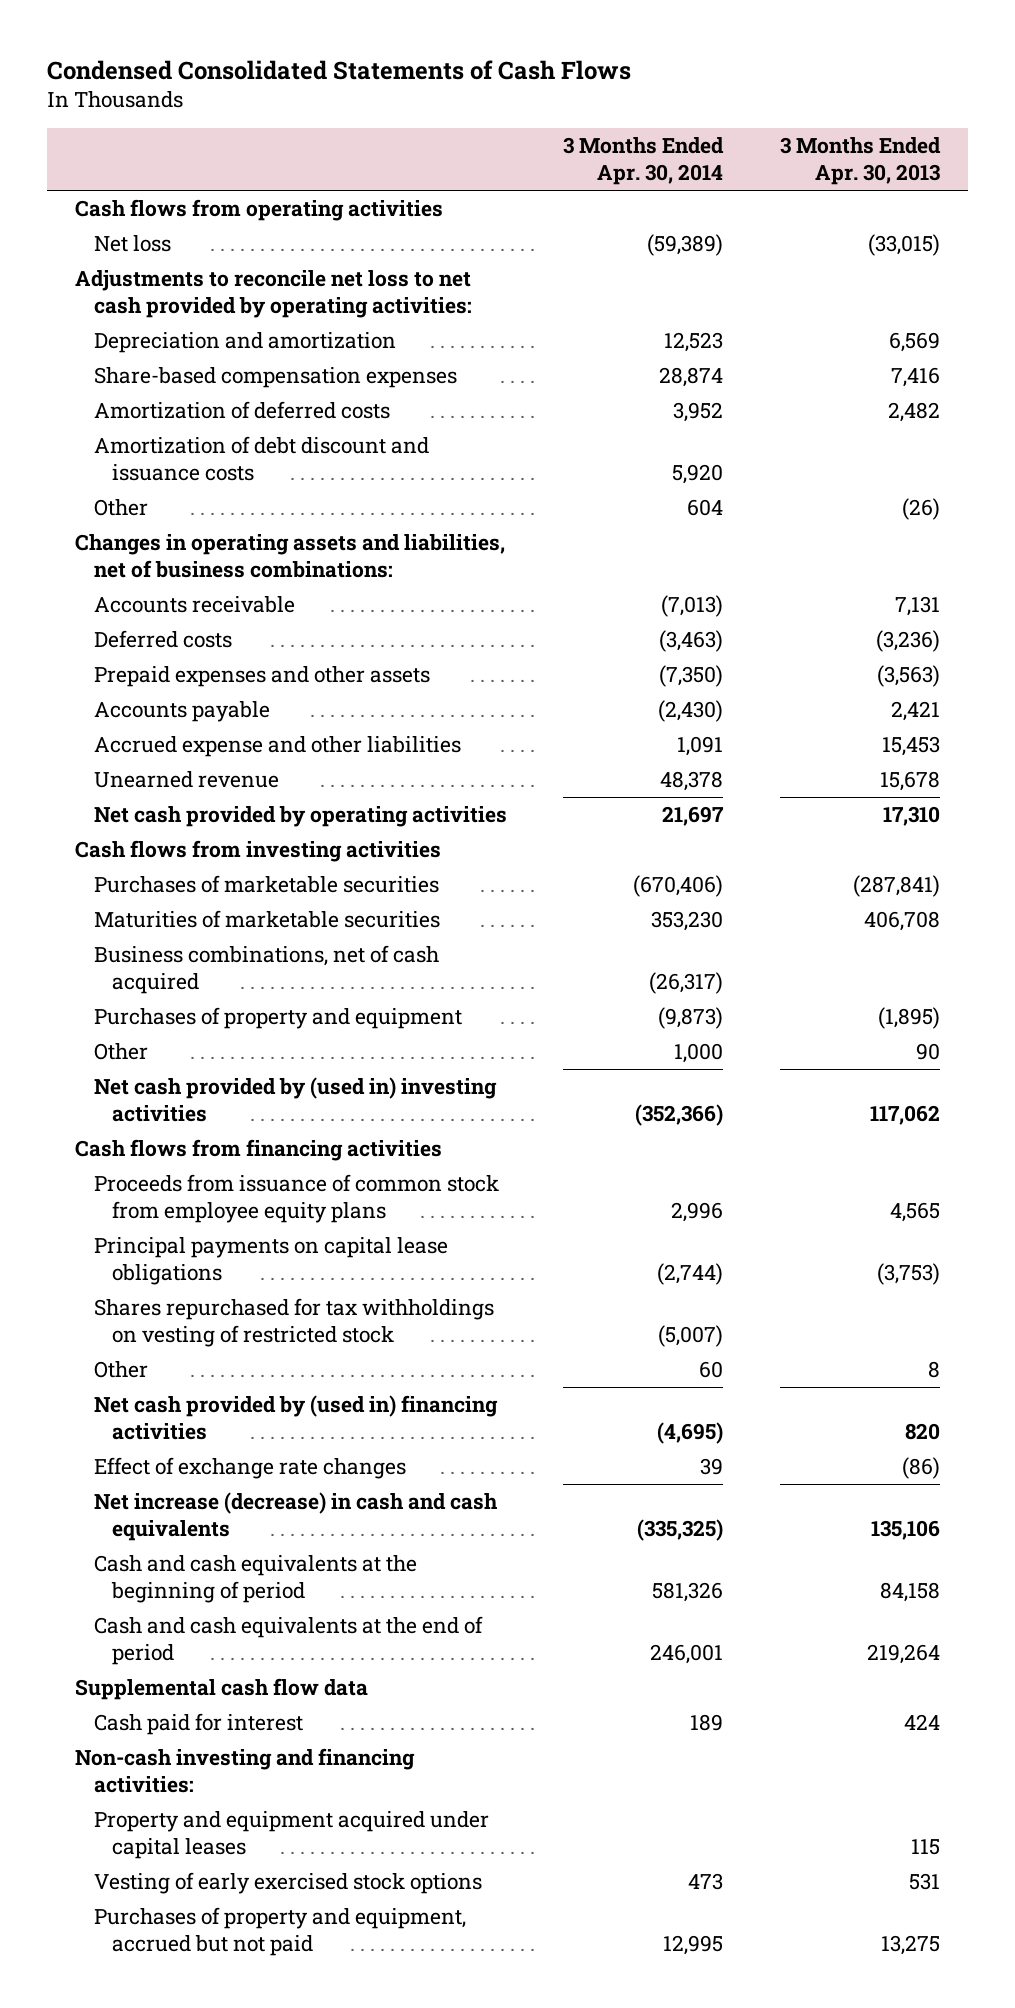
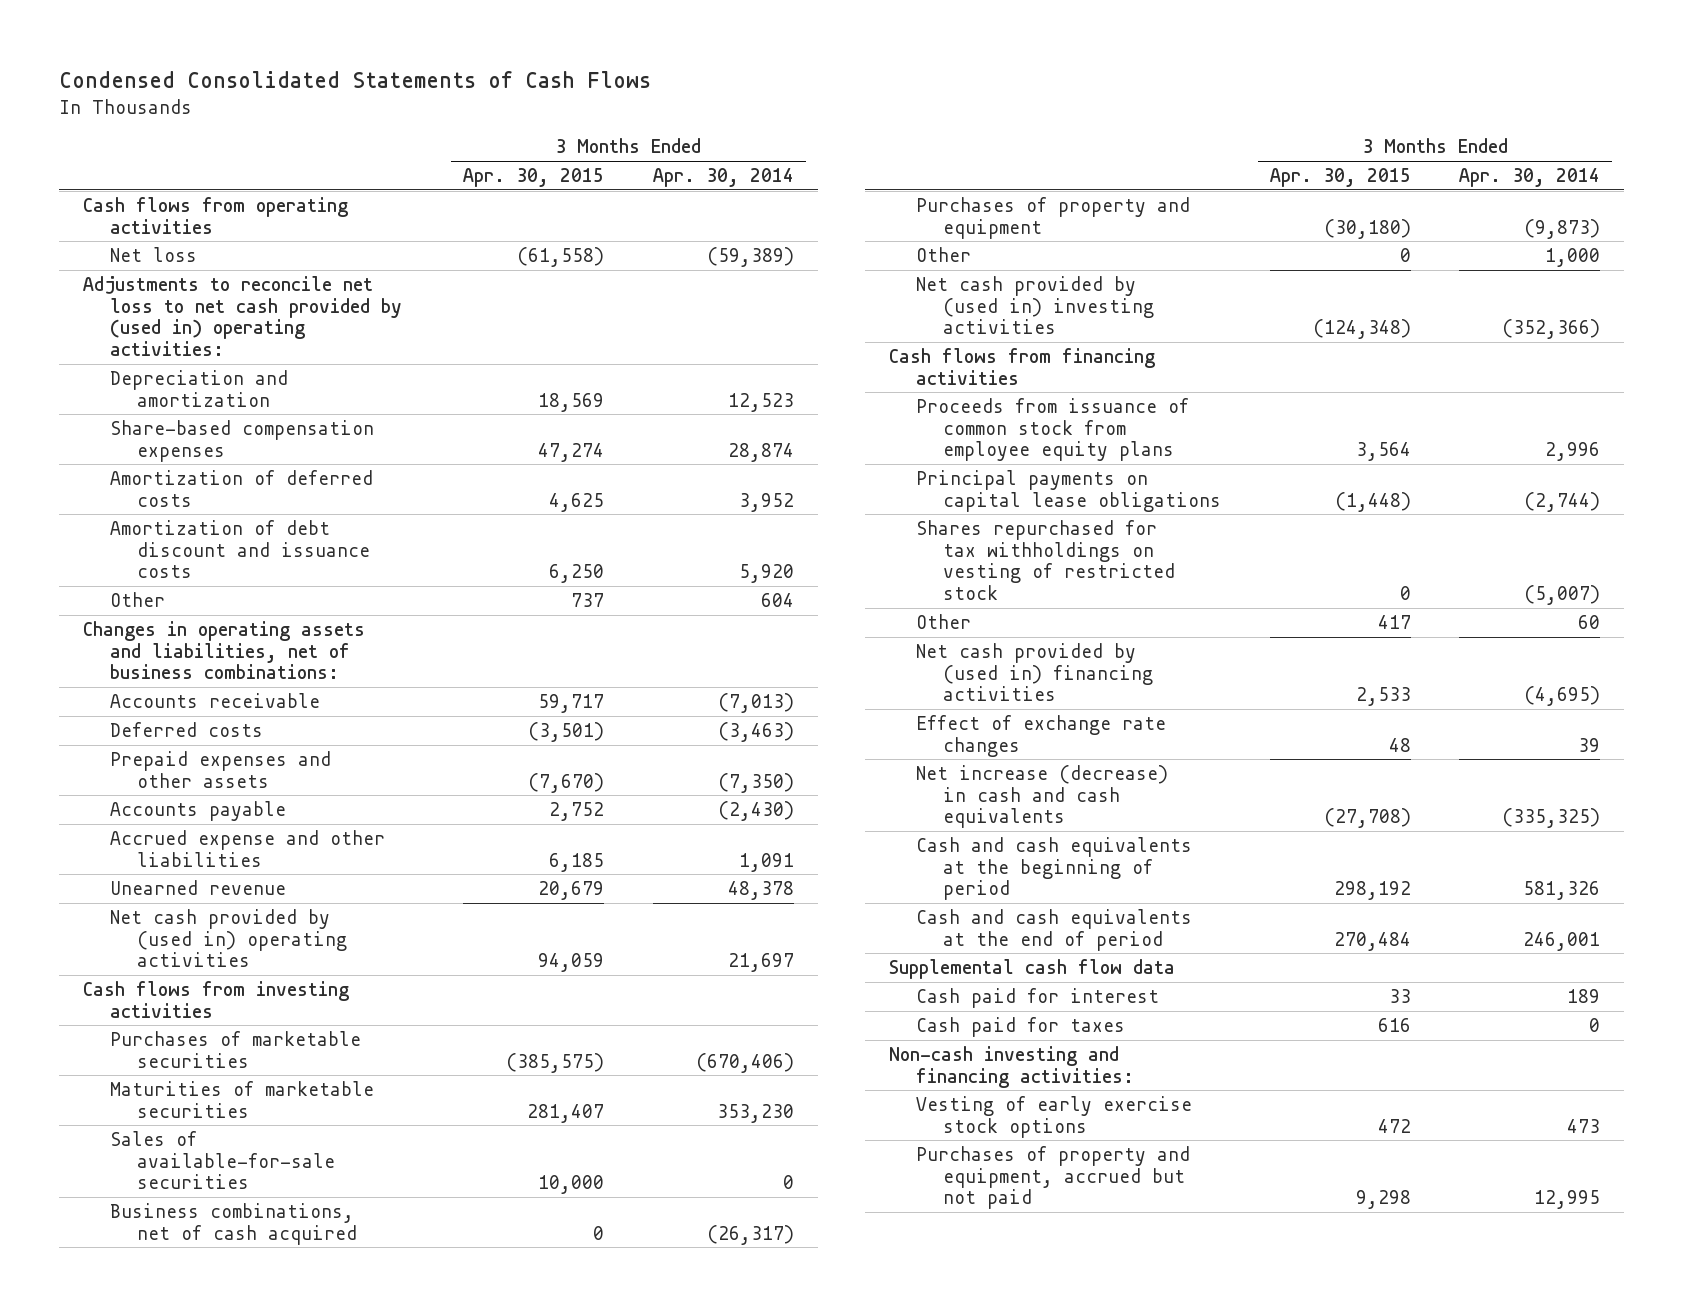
- | 3 Months Ended Apr. 30, 2014 | 3 Months Ended Apr. 30, 2013
+ | 3 Months Ended Apr. 30, 2015 | 3 Months Ended Apr. 30, 2014
- Adjustments to reconcile net loss to net cash provided by operating activities:
+ Adjustments to reconcile net loss to net cash provided by (used in) operating activities:
- Net cash provided by operating activities | 21,697 | 17,310
+ Net cash provided by (used in) operating activities | 94,059 | 21,697
+ Sales of available-for-sale securities | 10,000 | 0
+ Cash paid for taxes | 616 | 0
- Property and equipment acquired under capital leases | | 115
- Vesting of early exercised stock options | 473 | 531
+ Vesting of early exercise stock options | 472 | 473

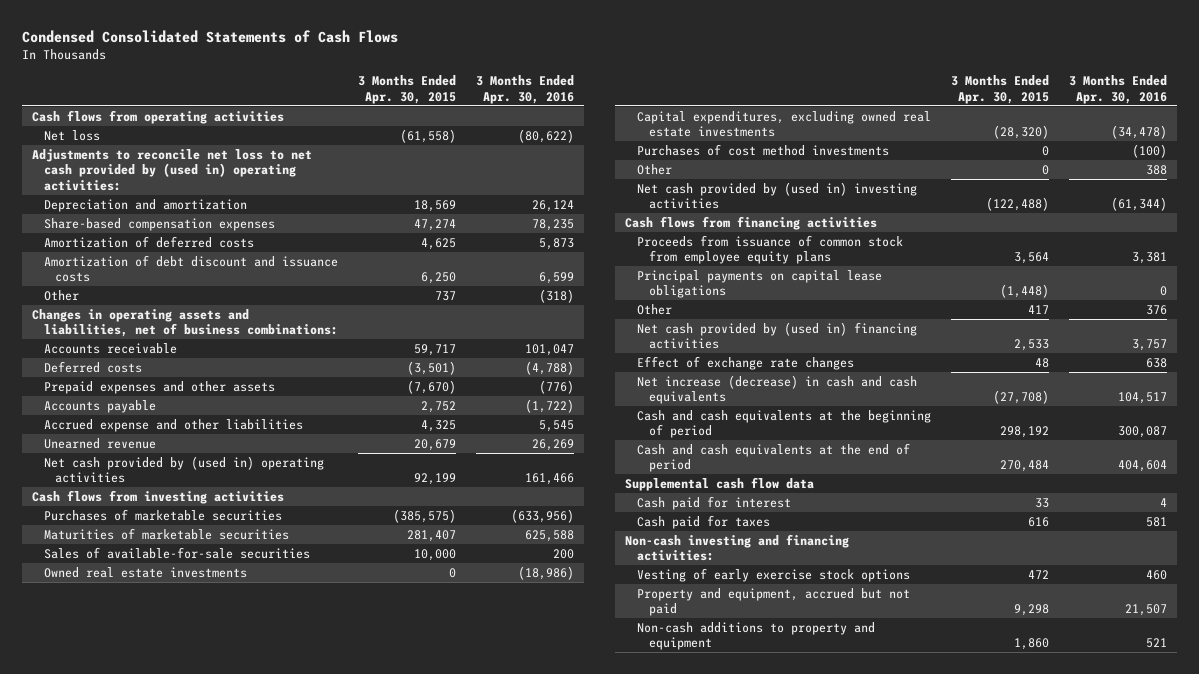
- | 3 Months Ended Apr. 30, 2015 | 3 Months Ended Apr. 30, 2014
+ | 3 Months Ended Apr. 30, 2015 | 3 Months Ended Apr. 30, 2016
- Accrued expense and other liabilities | 6,185 | 1,091
+ Accrued expense and other liabilities | 4,325 | 5,545
- Net cash provided by (used in) operating activities | 94,059 | 21,697
+ Net cash provided by (used in) operating activities | 92,199 | 161,466
- Business combinations, net of cash acquired | 0 | (26,317)
- Purchases of property and equipment | (30,180) | (9,873)
+ Owned real estate investments | 0 | (18,986)
+ Capital expenditures, excluding owned real estate investments | (28,320) | (34,478)
+ Purchases of cost method investments | 0 | (100)
- Net cash provided by (used in) investing activities | (124,348) | (352,366)
+ Net cash provided by (used in) investing activities | (122,488) | (61,344)
- Shares repurchased for tax withholdings on vesting of restricted stock | 0 | (5,007)
- Purchases of property and equipment, accrued but not paid | 9,298 | 12,995
+ Property and equipment, accrued but not paid | 9,298 | 21,507
+ Non-cash additions to property and equipment | 1,860 | 521

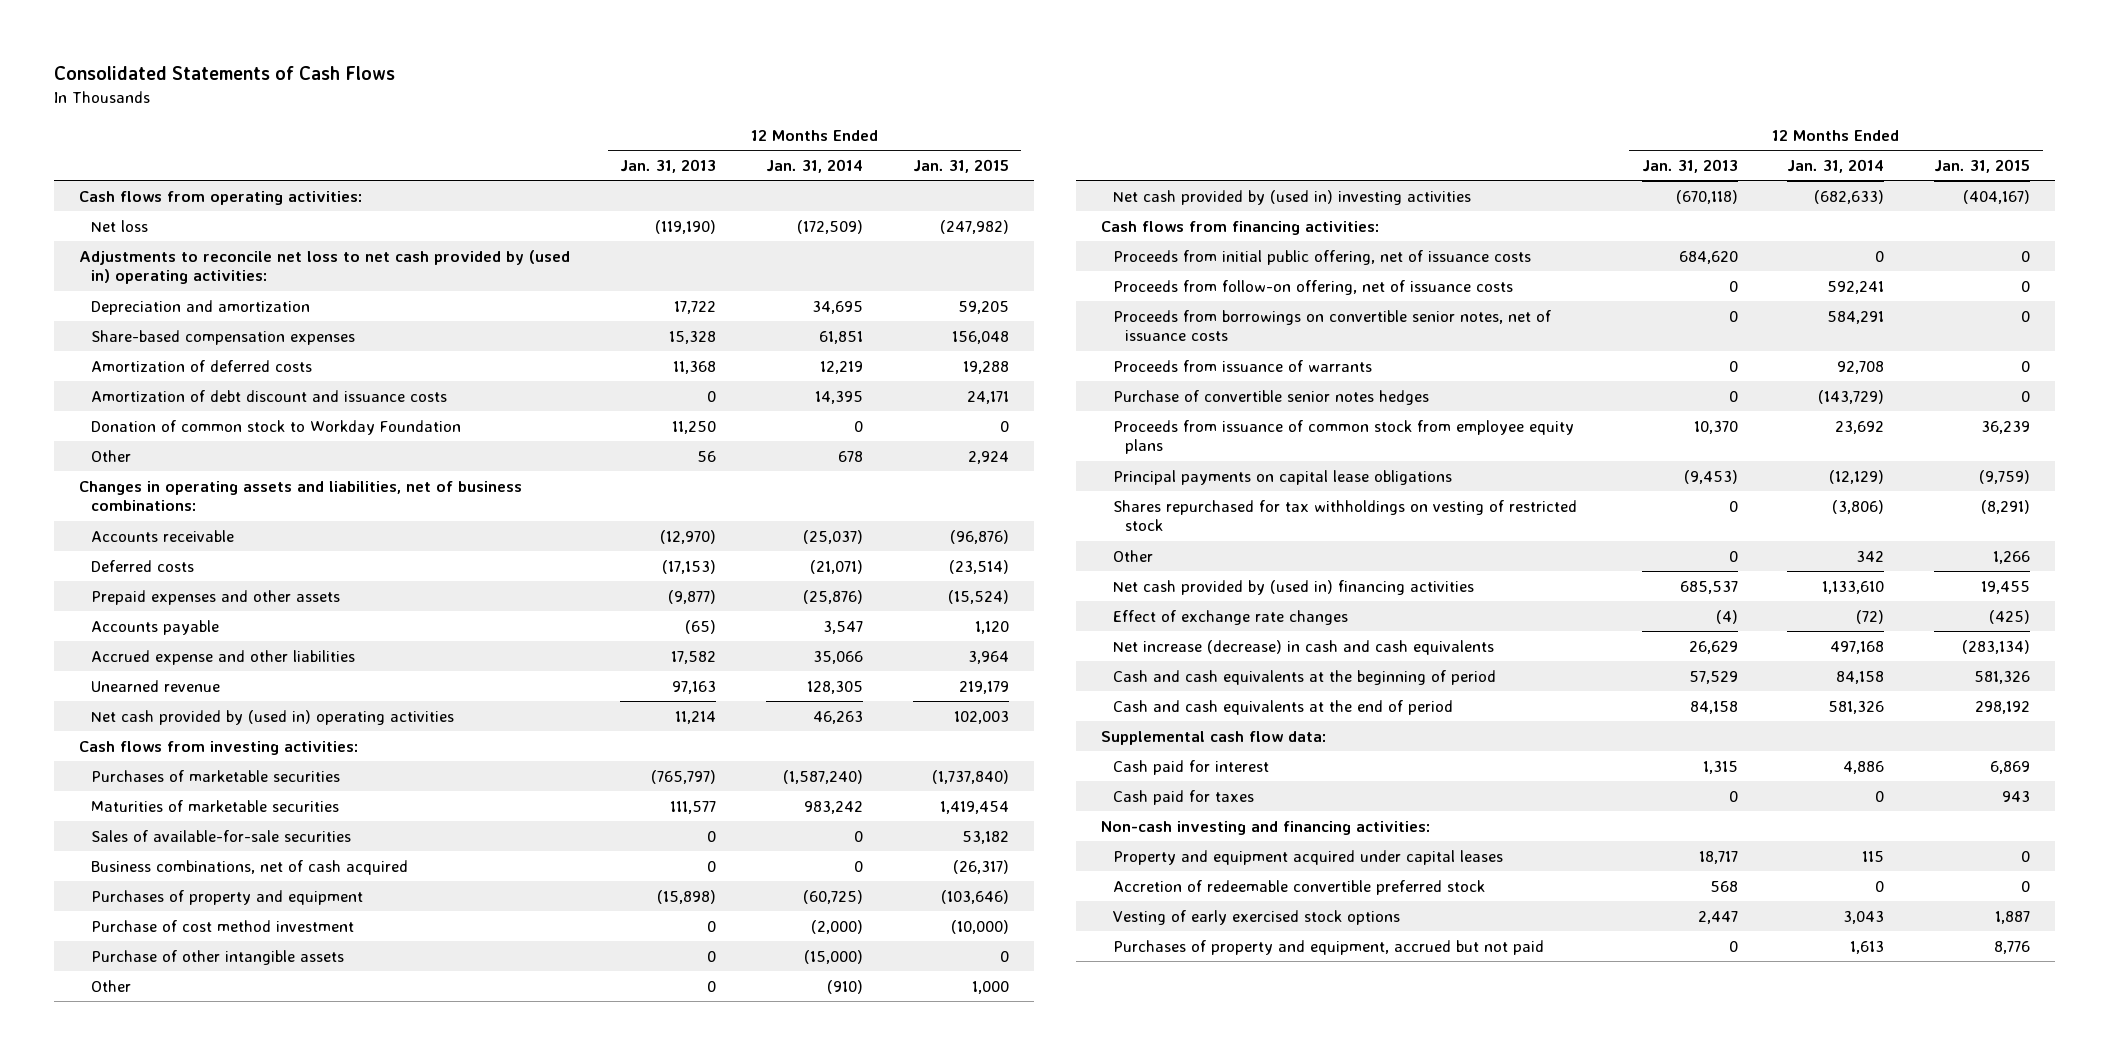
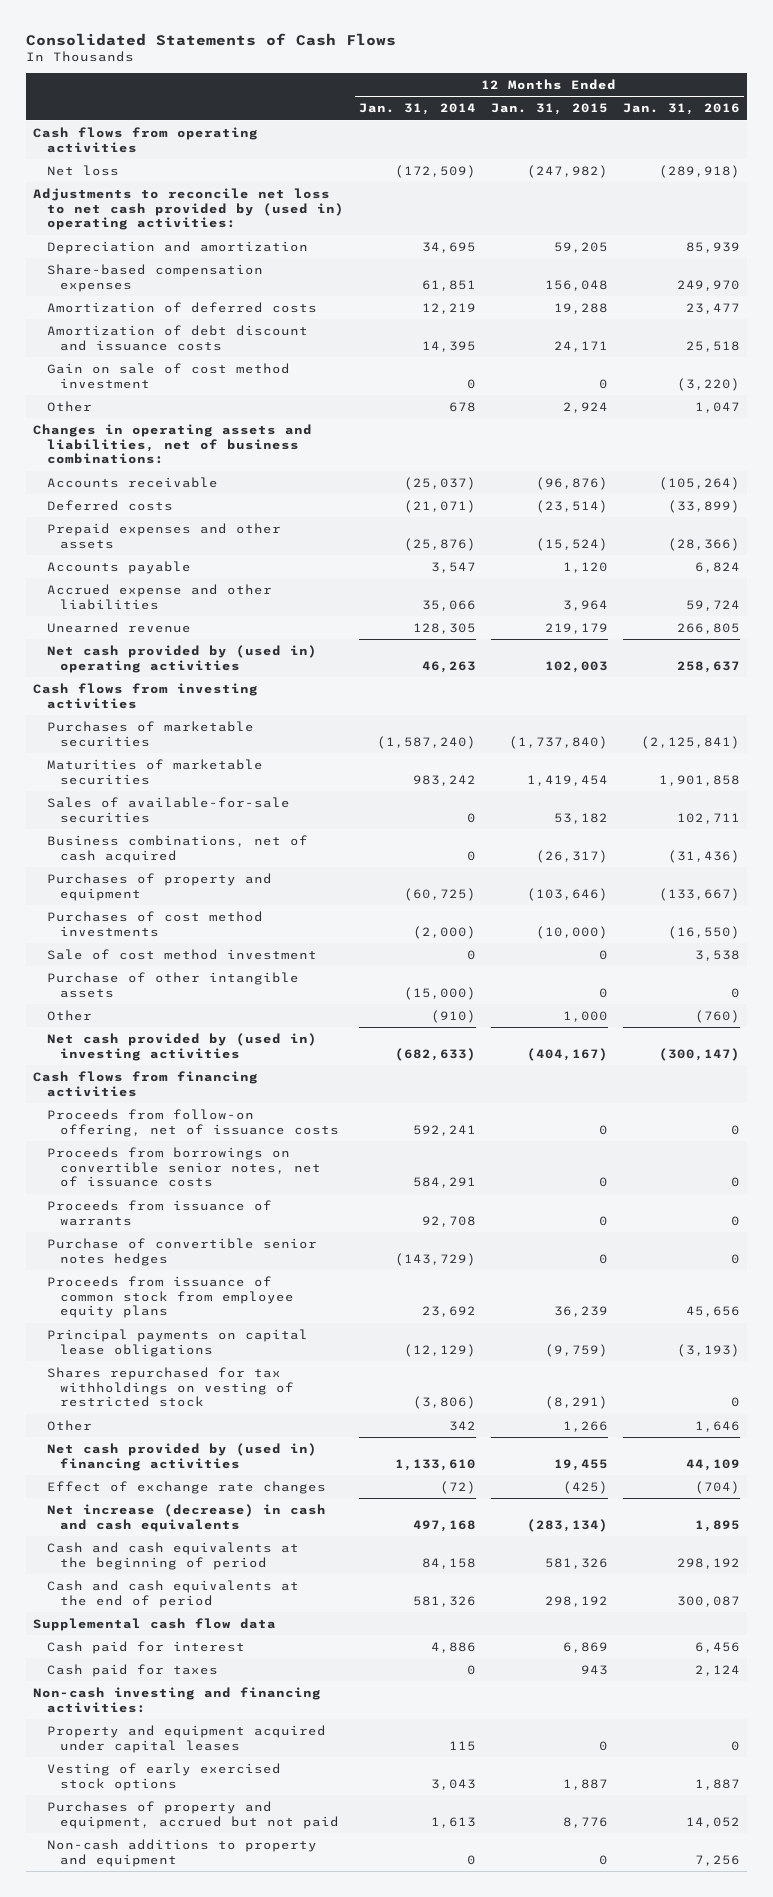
- | 12 Months Ended Jan. 31, 2013 | 12 Months Ended Jan. 31, 2014 | 12 Months Ended Jan. 31, 2015
+ | 12 Months Ended Jan. 31, 2014 | 12 Months Ended Jan. 31, 2015 | 12 Months Ended Jan. 31, 2016
- Cash flows from operating activities:
+ Cash flows from operating activities
- Donation of common stock to Workday Foundation | 11,250 | 0 | 0
+ Gain on sale of cost method investment | 0 | 0 | (3,220)
- Cash flows from investing activities:
+ Cash flows from investing activities
- Purchase of cost method investment | 0 | (2,000) | (10,000)
+ Purchases of cost method investments | (2,000) | (10,000) | (16,550)
+ Sale of cost method investment | 0 | 0 | 3,538
- Cash flows from financing activities:
- Proceeds from initial public offering, net of issuance costs | 684,620 | 0 | 0
+ Cash flows from financing activities
- Supplemental cash flow data:
+ Supplemental cash flow data
- Accretion of redeemable convertible preferred stock | 568 | 0 | 0
+ Non-cash additions to property and equipment | 0 | 0 | 7,256

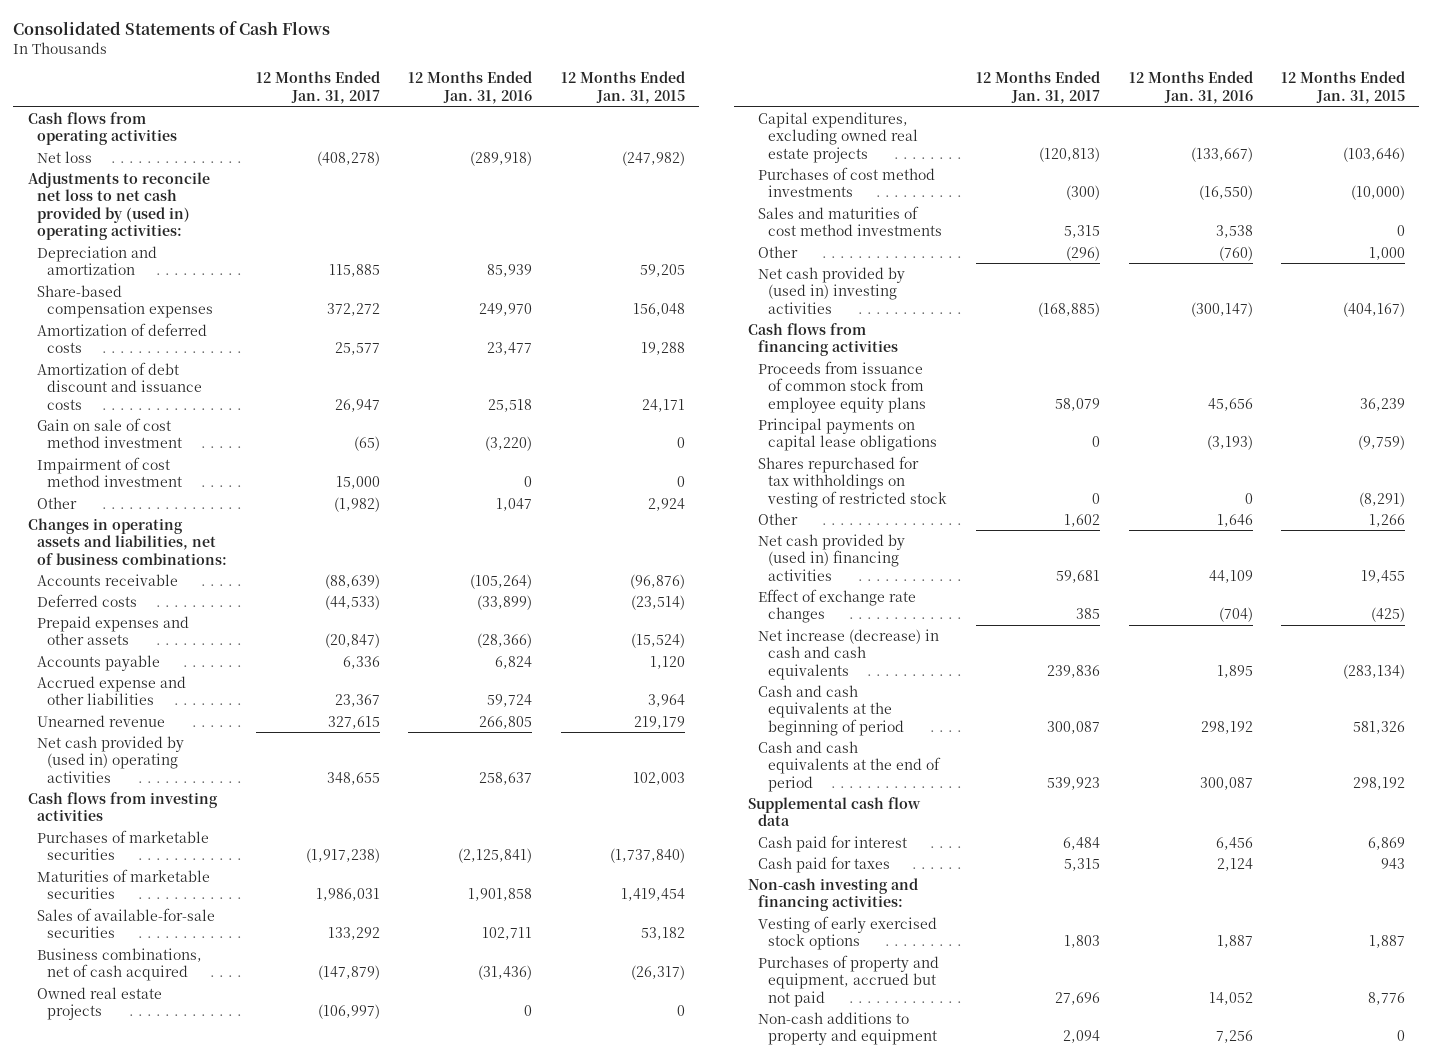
- | 12 Months Ended Jan. 31, 2014 | 12 Months Ended Jan. 31, 2015 | 12 Months Ended Jan. 31, 2016
+ | 12 Months Ended Jan. 31, 2017 | 12 Months Ended Jan. 31, 2016 | 12 Months Ended Jan. 31, 2015
+ Impairment of cost method investment | 15,000 | 0 | 0
- Purchases of property and equipment | (60,725) | (103,646) | (133,667)
+ Owned real estate projects | (106,997) | 0 | 0
+ Capital expenditures, excluding owned real estate projects | (120,813) | (133,667) | (103,646)
- Sale of cost method investment | 0 | 0 | 3,538
- Purchase of other intangible assets | (15,000) | 0 | 0
+ Sales and maturities of cost method investments | 5,315 | 3,538 | 0
- Proceeds from follow-on offering, net of issuance costs | 592,241 | 0 | 0
- Proceeds from borrowings on convertible senior notes, net of issuance costs | 584,291 | 0 | 0
- Proceeds from issuance of warrants | 92,708 | 0 | 0
- Purchase of convertible senior notes hedges | (143,729) | 0 | 0
- Property and equipment acquired under capital leases | 115 | 0 | 0

